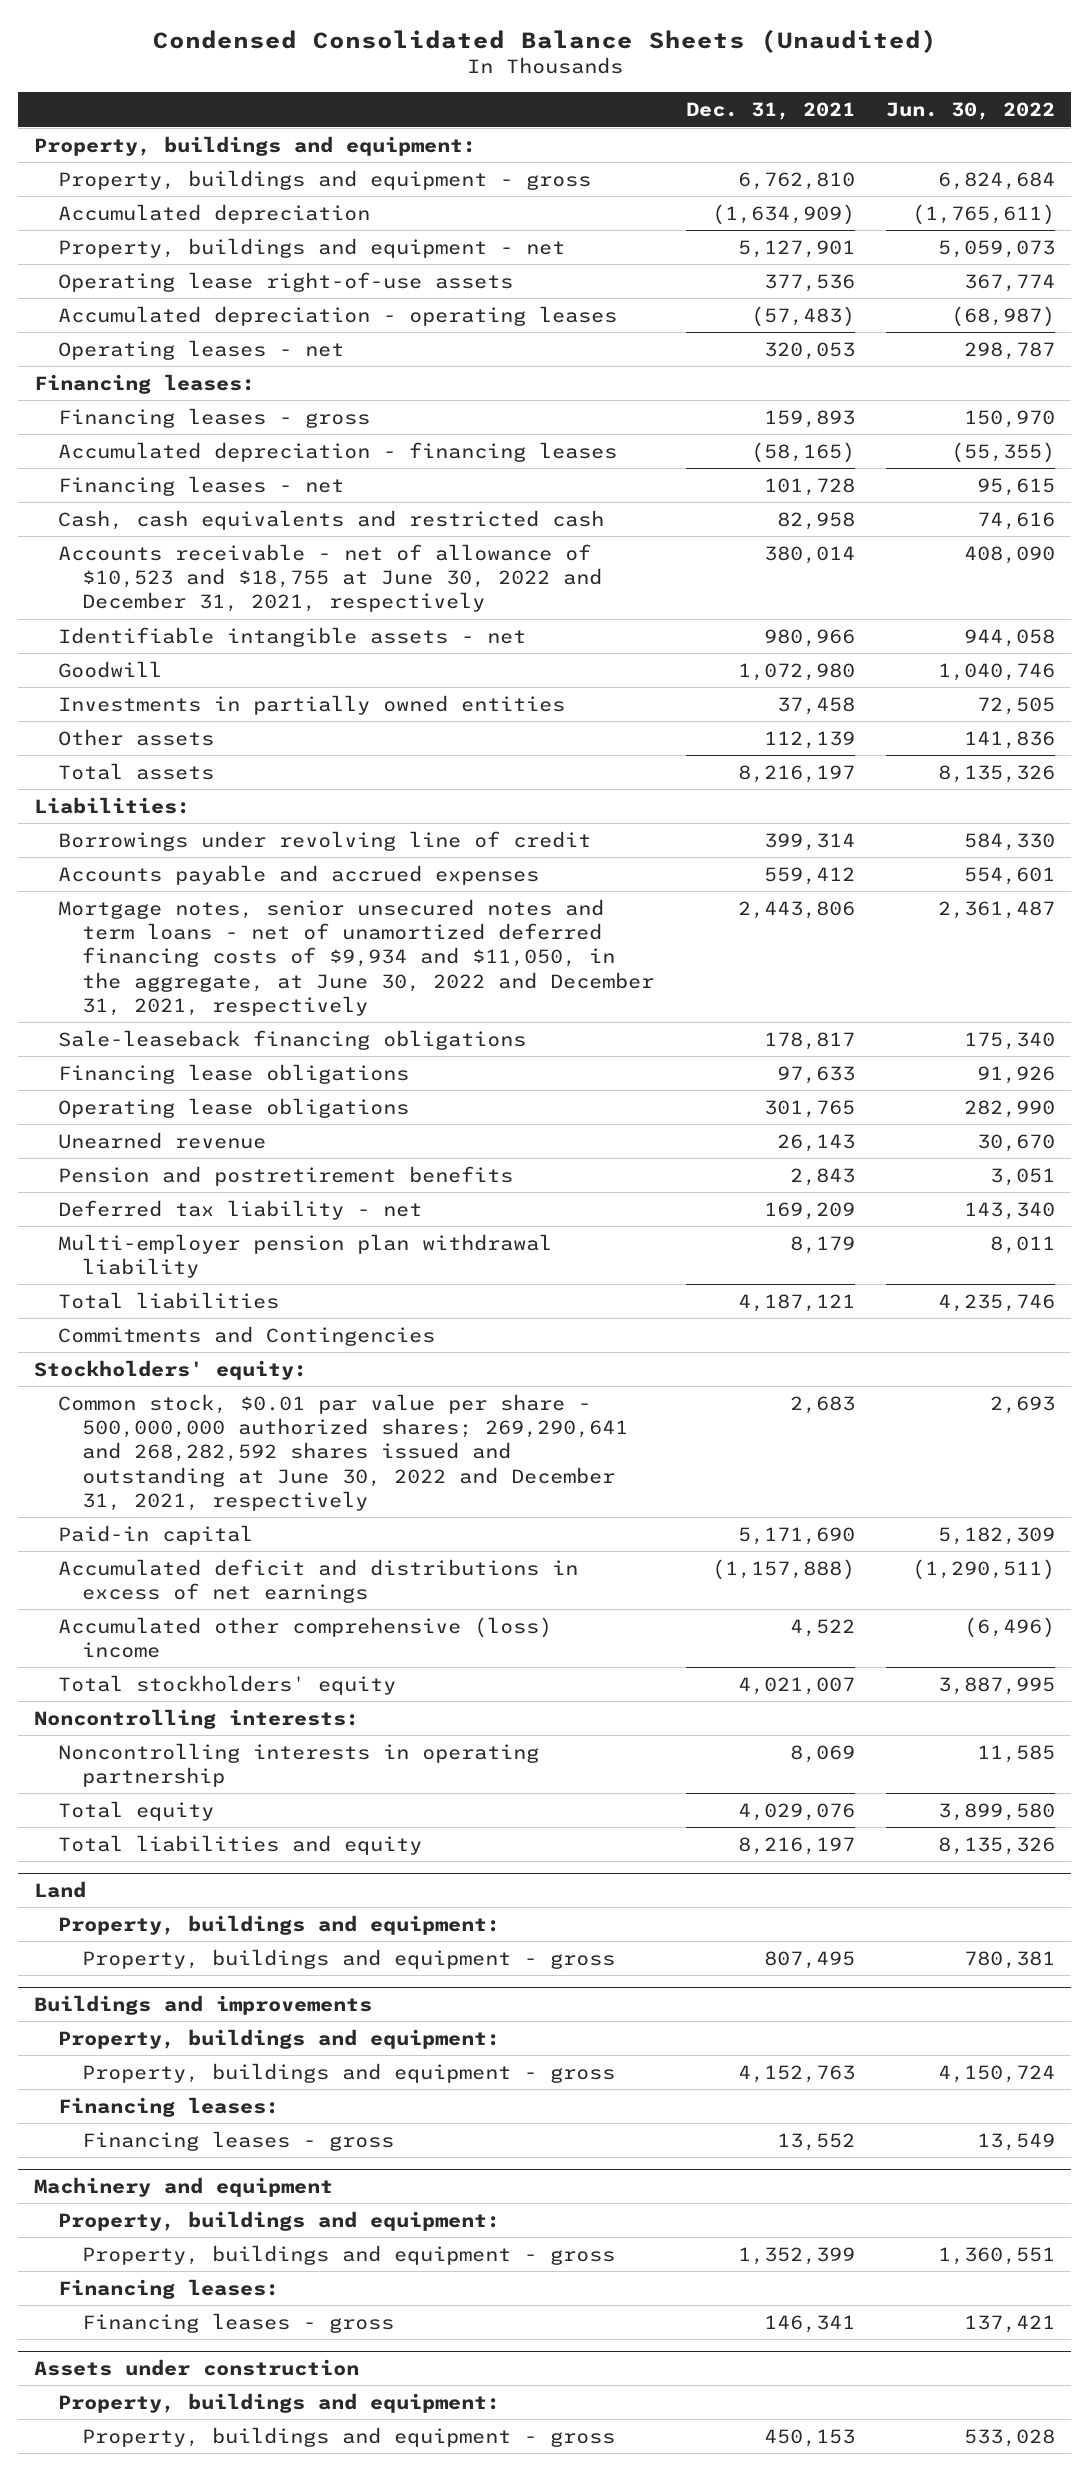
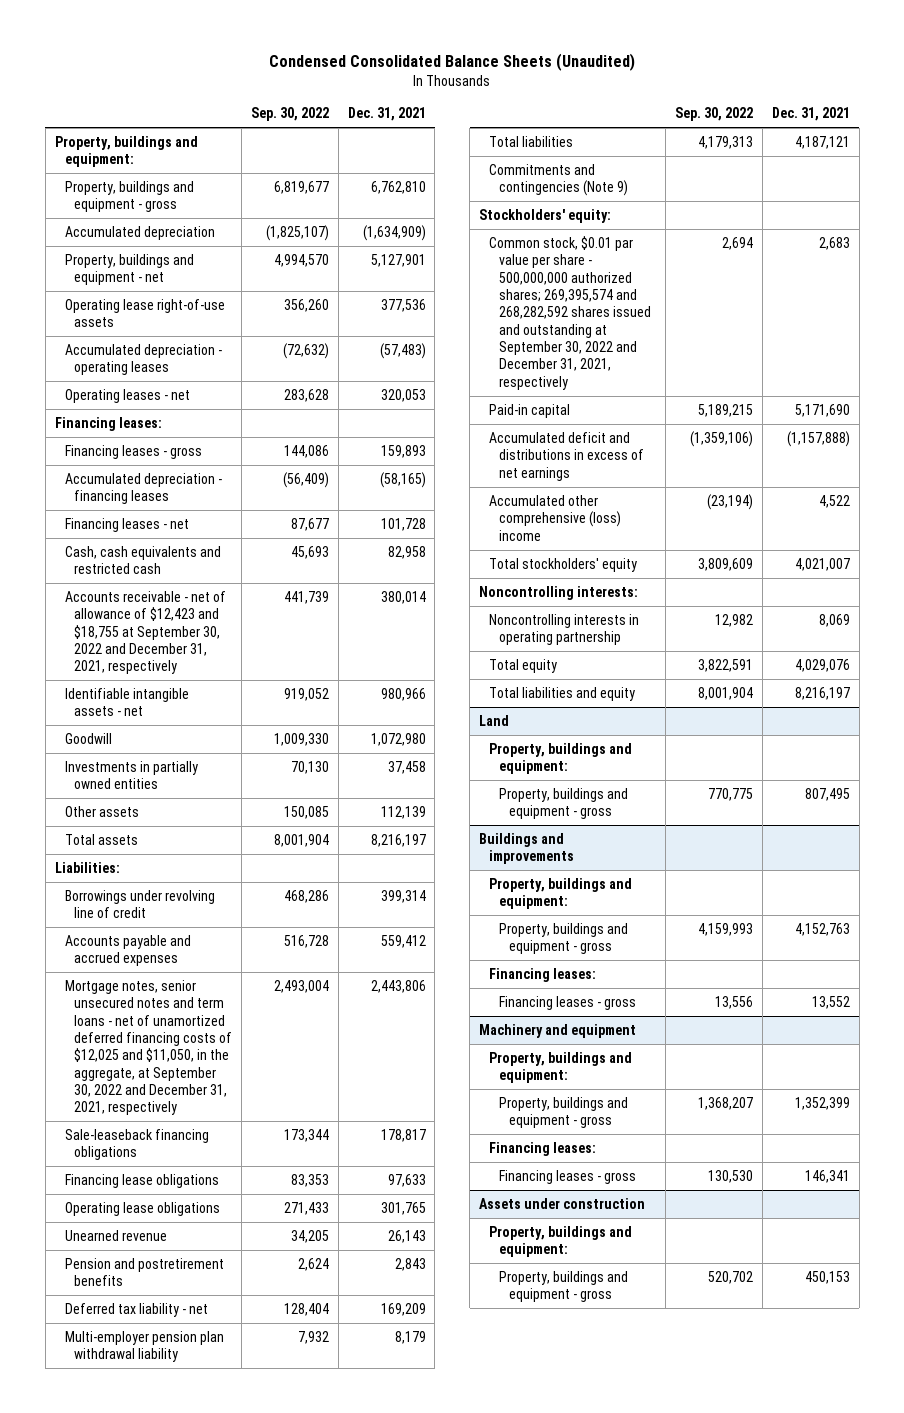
- | Dec. 31, 2021 | Jun. 30, 2022
+ | Sep. 30, 2022 | Dec. 31, 2021
- Accounts receivable - net of allowance of $10,523 and $18,755 at June 30, 2022 and December 31, 2021, respectively | 380,014 | 408,090
+ Accounts receivable - net of allowance of $12,423 and $18,755 at September 30, 2022 and December 31, 2021, respectively | 441,739 | 380,014
- Mortgage notes, senior unsecured notes and term loans - net of unamortized deferred financing costs of $9,934 and $11,050, in the aggregate, at June 30, 2022 and December 31, 2021, respectively | 2,443,806 | 2,361,487
+ Mortgage notes, senior unsecured notes and term loans - net of unamortized deferred financing costs of $12,025 and $11,050, in the aggregate, at September 30, 2022 and December 31, 2021, respectively | 2,493,004 | 2,443,806
- Commitments and Contingencies
+ Commitments and contingencies (Note 9)
- Common stock, $0.01 par value per share - 500,000,000 authorized shares; 269,290,641 and 268,282,592 shares issued and outstanding at June 30, 2022 and December 31, 2021, respectively | 2,683 | 2,693
+ Common stock, $0.01 par value per share - 500,000,000 authorized shares; 269,395,574 and 268,282,592 shares issued and outstanding at September 30, 2022 and December 31, 2021, respectively | 2,694 | 2,683

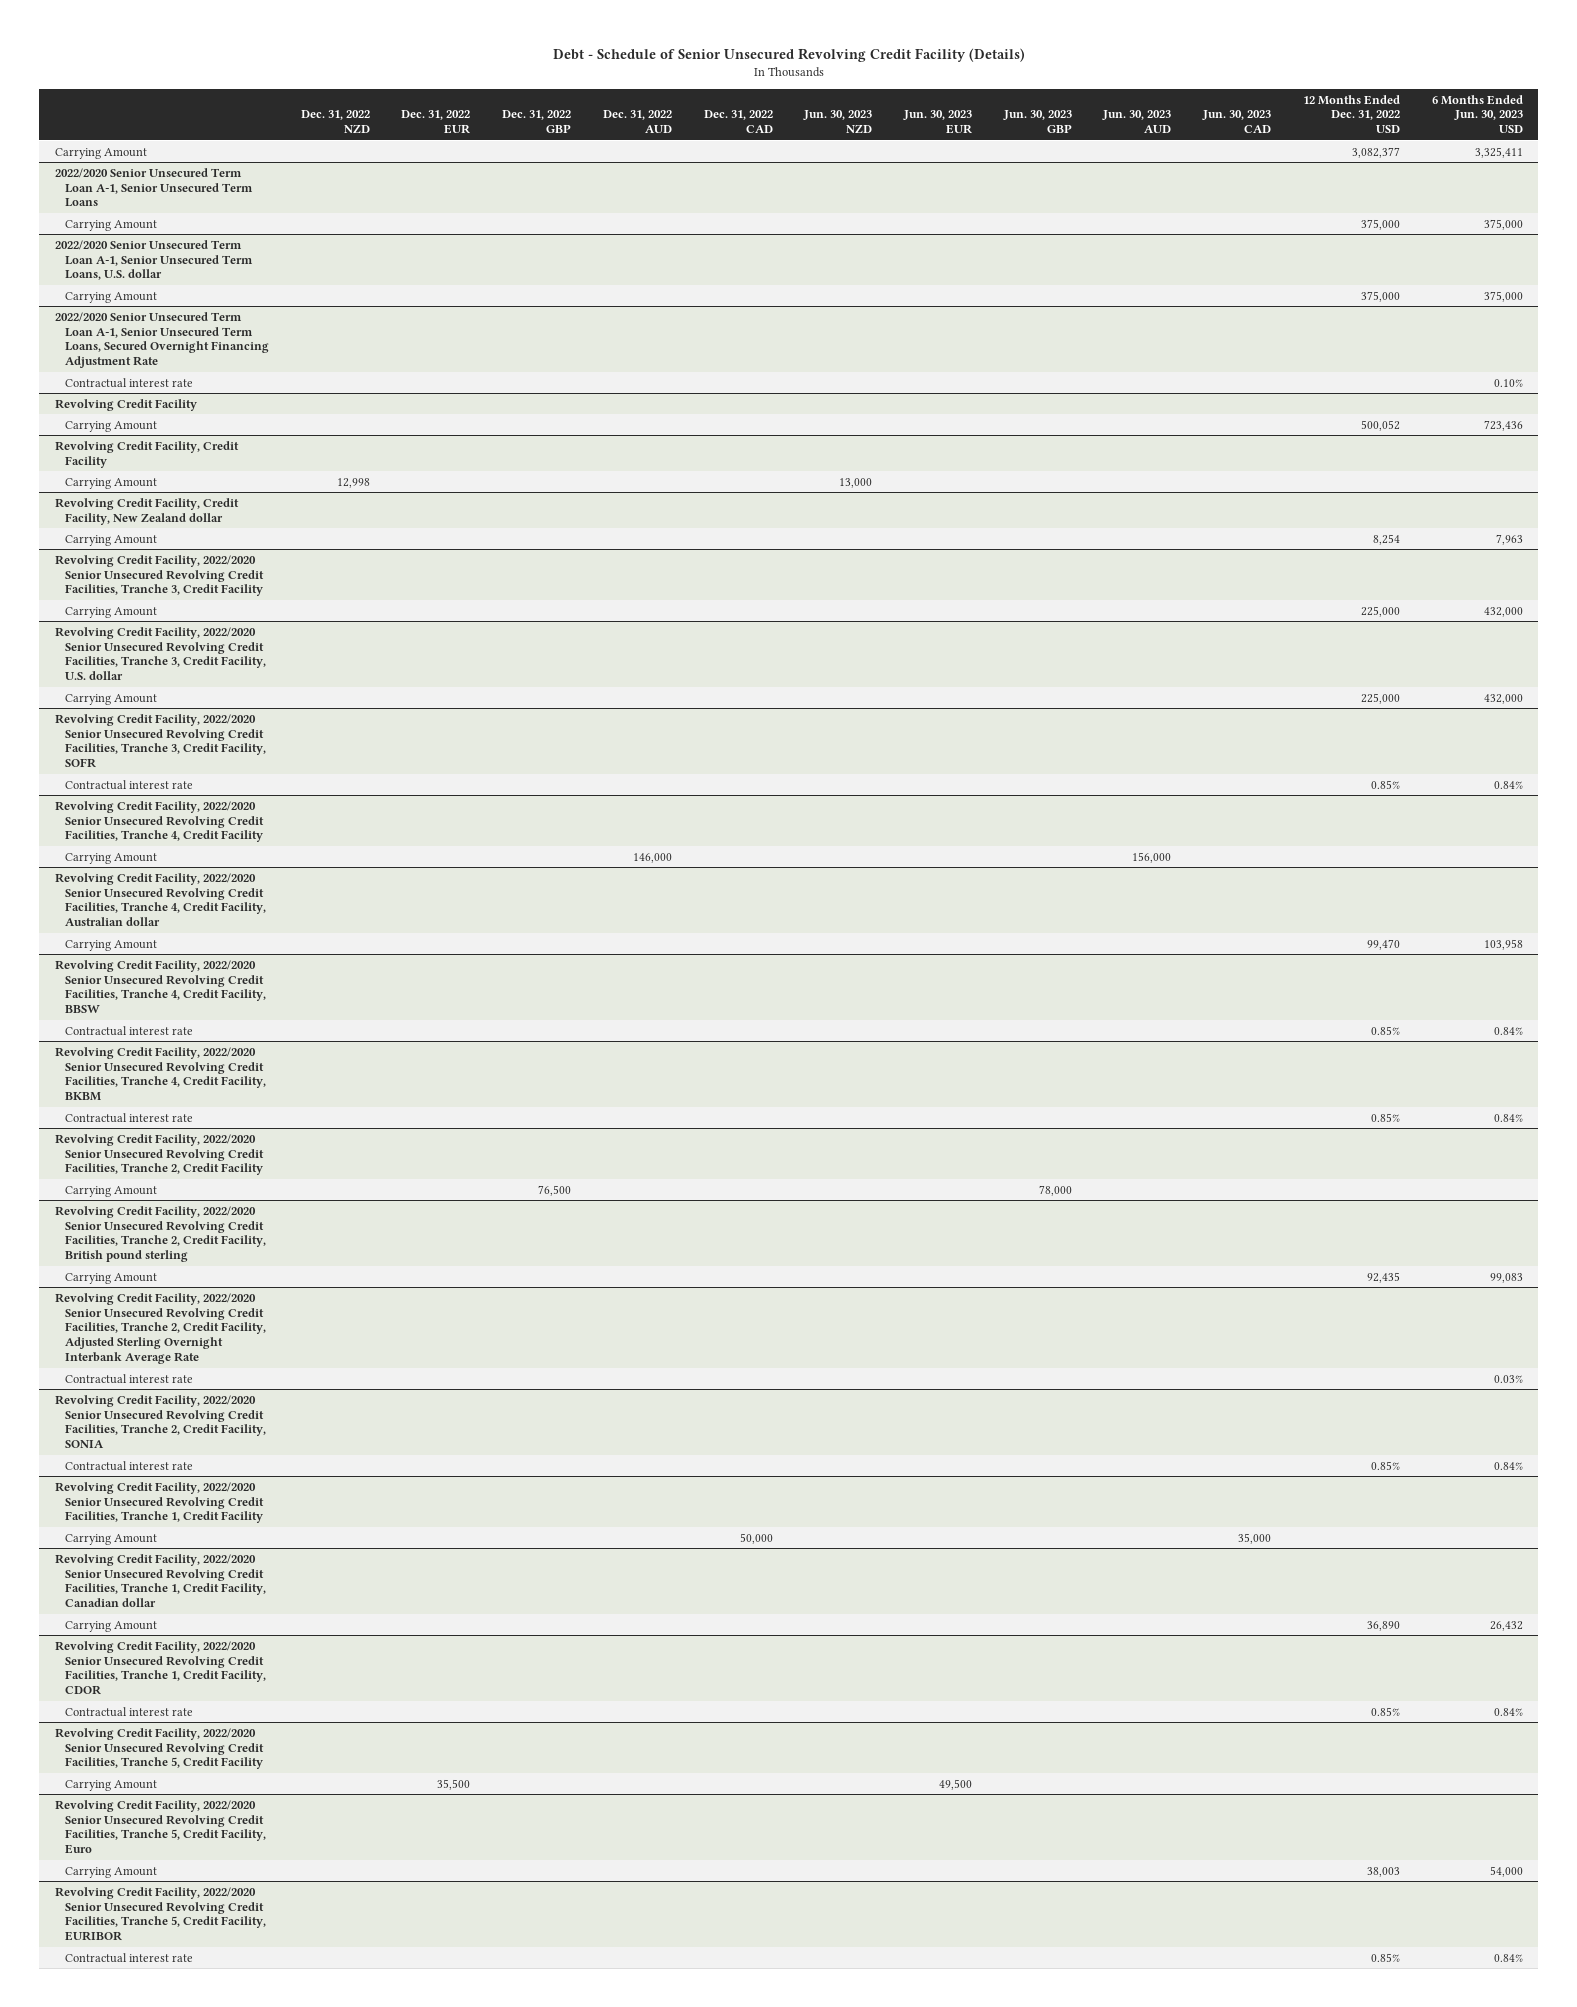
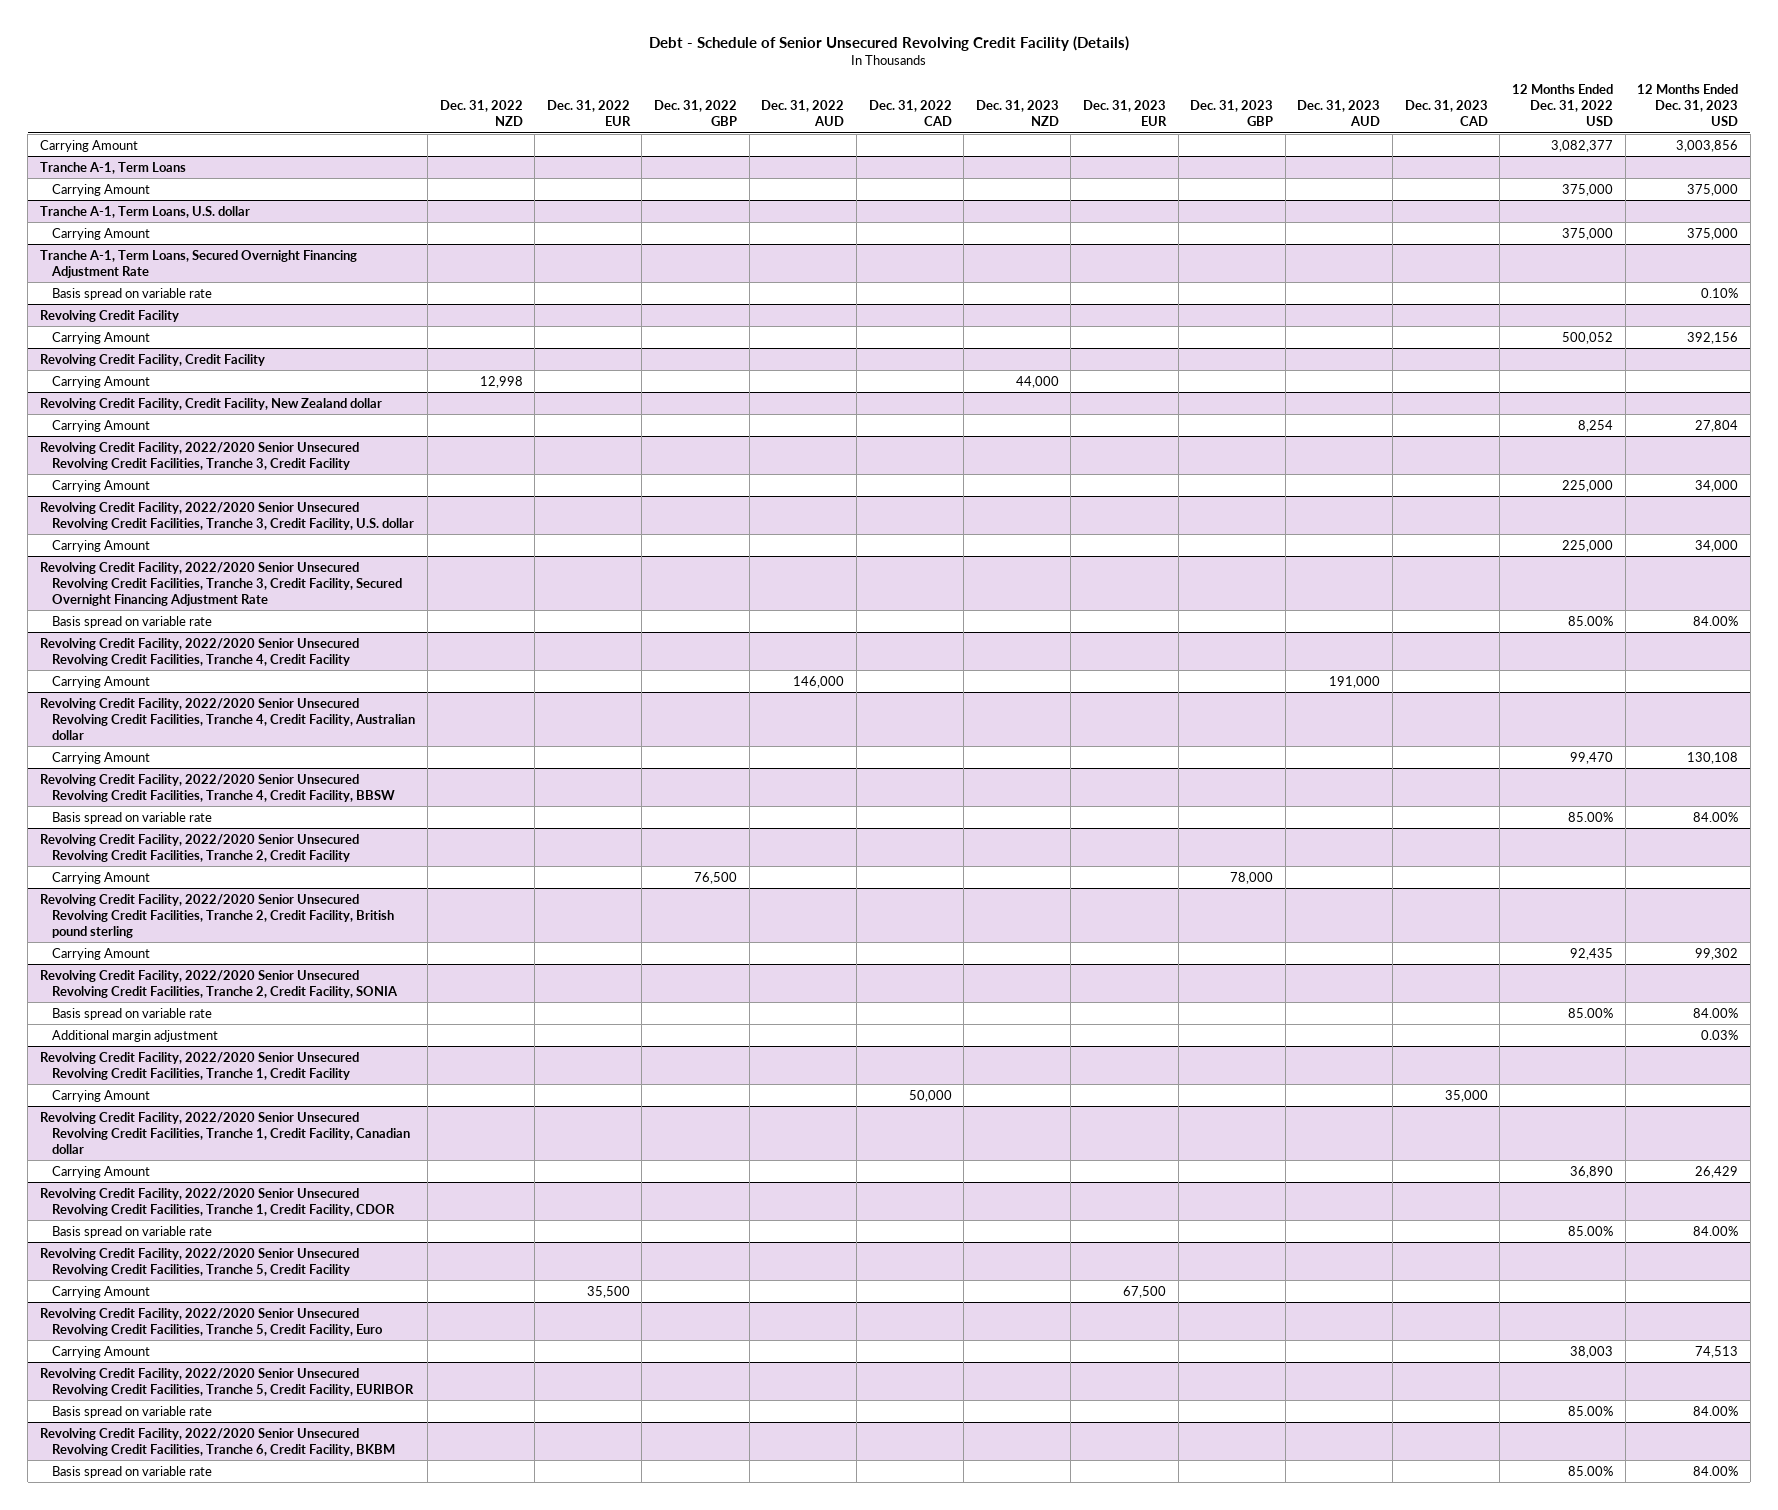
- | Dec. 31, 2022 NZD | Dec. 31, 2022 EUR | Dec. 31, 2022 GBP | Dec. 31, 2022 AUD | Dec. 31, 2022 CAD | Jun. 30, 2023 NZD | Jun. 30, 2023 EUR | Jun. 30, 2023 GBP | Jun. 30, 2023 AUD | Jun. 30, 2023 CAD | 12 Months Ended Dec. 31, 2022 USD | 6 Months Ended Jun. 30, 2023 USD
+ | Dec. 31, 2022 NZD | Dec. 31, 2022 EUR | Dec. 31, 2022 GBP | Dec. 31, 2022 AUD | Dec. 31, 2022 CAD | Dec. 31, 2023 NZD | Dec. 31, 2023 EUR | Dec. 31, 2023 GBP | Dec. 31, 2023 AUD | Dec. 31, 2023 CAD | 12 Months Ended Dec. 31, 2022 USD | 12 Months Ended Dec. 31, 2023 USD
- 2022/2020 Senior Unsecured Term Loan A-1, Senior Unsecured Term Loans
+ Tranche A-1, Term Loans
- 2022/2020 Senior Unsecured Term Loan A-1, Senior Unsecured Term Loans, U.S. dollar
+ Tranche A-1, Term Loans, U.S. dollar
- 2022/2020 Senior Unsecured Term Loan A-1, Senior Unsecured Term Loans, Secured Overnight Financing Adjustment Rate
- Contractual interest rate | | | | | | | | | | | | 0.10%
+ Tranche A-1, Term Loans, Secured Overnight Financing Adjustment Rate
+ Basis spread on variable rate | | | | | | | | | | | | 0.10%
- Revolving Credit Facility, 2022/2020 Senior Unsecured Revolving Credit Facilities, Tranche 3, Credit Facility, SOFR
- Contractual interest rate | | | | | | | | | | | 0.85% | 0.84%
+ Revolving Credit Facility, 2022/2020 Senior Unsecured Revolving Credit Facilities, Tranche 3, Credit Facility, Secured Overnight Financing Adjustment Rate
+ Basis spread on variable rate | | | | | | | | | | | 85.00% | 84.00%
@ Revolving Credit Facility, 2022/2020 Senior Unsecured Revolving Credit Facilities, Tranche 4, Credit Facility, BBSW
- Contractual interest rate | | | | | | | | | | | 0.85% | 0.84%
- Revolving Credit Facility, 2022/2020 Senior Unsecured Revolving Credit Facilities, Tranche 4, Credit Facility, BKBM
- Contractual interest rate | | | | | | | | | | | 0.85% | 0.84%
@ Revolving Credit Facility, 2022/2020 Senior Unsecured Revolving Credit Facilities, Tranche 4, Credit Facility, BBSW
+ Basis spread on variable rate | | | | | | | | | | | 85.00% | 84.00%
- Revolving Credit Facility, 2022/2020 Senior Unsecured Revolving Credit Facilities, Tranche 2, Credit Facility, Adjusted Sterling Overnight Interbank Average Rate
- Contractual interest rate | | | | | | | | | | | | 0.03%
@ Revolving Credit Facility, 2022/2020 Senior Unsecured Revolving Credit Facilities, Tranche 2, Credit Facility, SONIA
- Contractual interest rate | | | | | | | | | | | 0.85% | 0.84%
+ Basis spread on variable rate | | | | | | | | | | | 85.00% | 84.00%
+ Additional margin adjustment | | | | | | | | | | | | 0.03%
@ Revolving Credit Facility, 2022/2020 Senior Unsecured Revolving Credit Facilities, Tranche 1, Credit Facility, CDOR
- Contractual interest rate | | | | | | | | | | | 0.85% | 0.84%
+ Basis spread on variable rate | | | | | | | | | | | 85.00% | 84.00%
@ Revolving Credit Facility, 2022/2020 Senior Unsecured Revolving Credit Facilities, Tranche 5, Credit Facility, EURIBOR
- Contractual interest rate | | | | | | | | | | | 0.85% | 0.84%
+ Basis spread on variable rate | | | | | | | | | | | 85.00% | 84.00%
+ Revolving Credit Facility, 2022/2020 Senior Unsecured Revolving Credit Facilities, Tranche 6, Credit Facility, BKBM
+ Basis spread on variable rate | | | | | | | | | | | 85.00% | 84.00%

